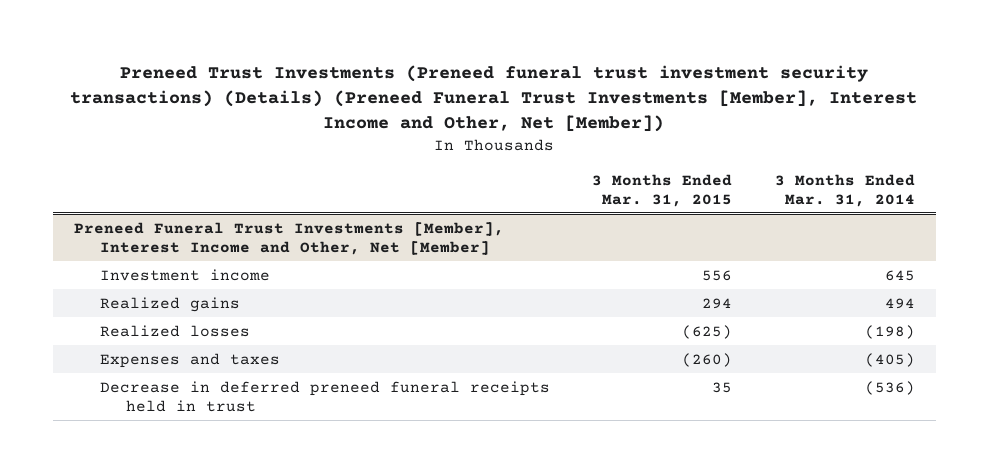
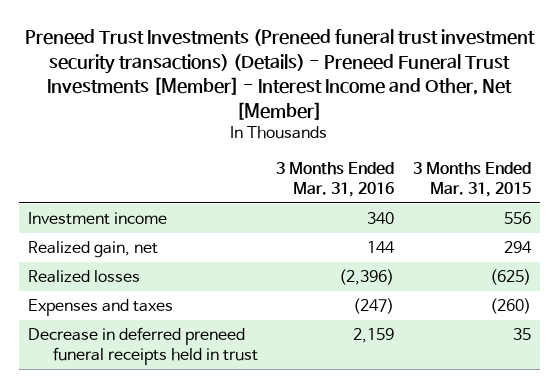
- Preneed Trust Investments (Preneed funeral trust investment security transactions) (Details) (Preneed Funeral Trust Investments [Member], Interest Income and Other, Net [Member])
+ Preneed Trust Investments (Preneed funeral trust investment security transactions) (Details) - Preneed Funeral Trust Investments [Member] - Interest Income and Other, Net [Member]
- | 3 Months Ended Mar. 31, 2015 | 3 Months Ended Mar. 31, 2014
+ | 3 Months Ended Mar. 31, 2016 | 3 Months Ended Mar. 31, 2015
- Preneed Funeral Trust Investments [Member], Interest Income and Other, Net [Member]
- Realized gains | 294 | 494
+ Realized gain, net | 144 | 294

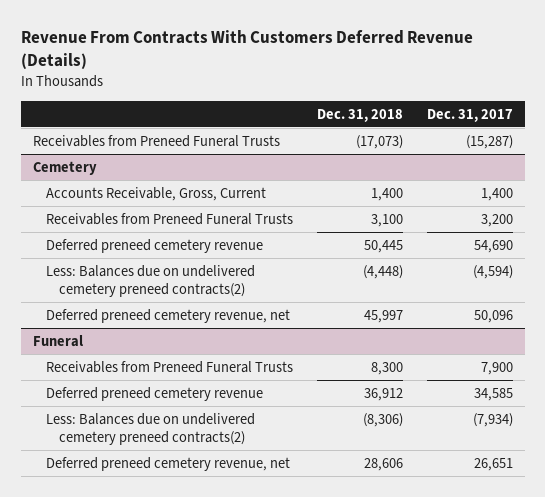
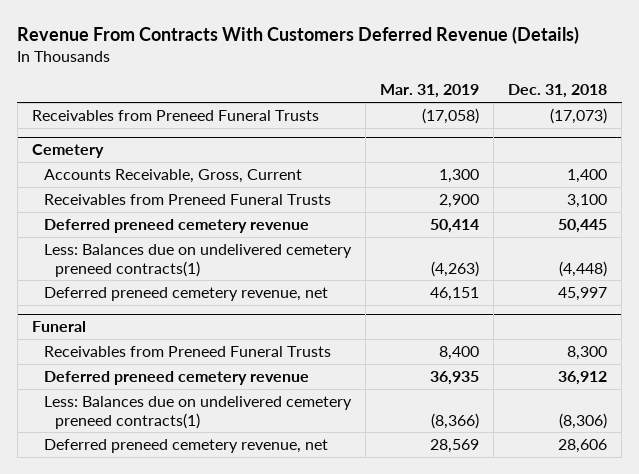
- | Dec. 31, 2018 | Dec. 31, 2017
+ | Mar. 31, 2019 | Dec. 31, 2018
@ Cemetery
- Less: Balances due on undelivered cemetery preneed contracts(2) | (4,448) | (4,594)
+ Less: Balances due on undelivered cemetery preneed contracts(1) | (4,263) | (4,448)
@ Funeral
- Less: Balances due on undelivered cemetery preneed contracts(2) | (8,306) | (7,934)
+ Less: Balances due on undelivered cemetery preneed contracts(1) | (8,366) | (8,306)

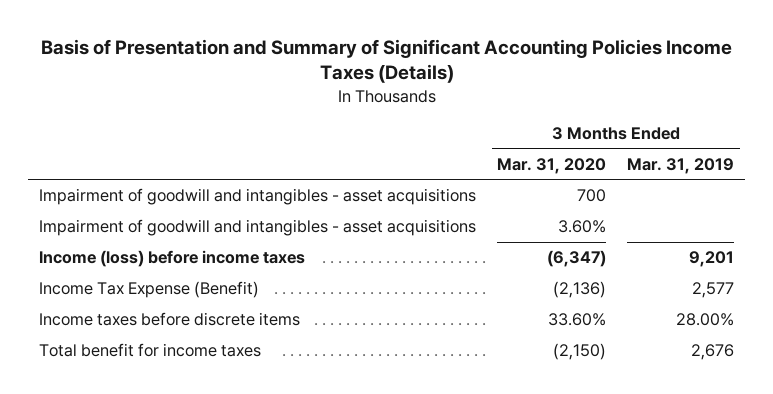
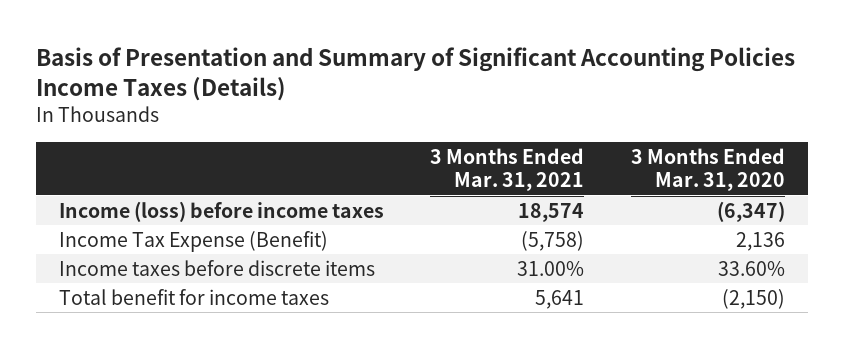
- | 3 Months Ended Mar. 31, 2020 | 3 Months Ended Mar. 31, 2019
+ | 3 Months Ended Mar. 31, 2021 | 3 Months Ended Mar. 31, 2020
- Impairment of goodwill and intangibles - asset acquisitions | 700 |
- Impairment of goodwill and intangibles - asset acquisitions | 3.60% |
- Income Tax Expense (Benefit) | (2,136) | 2,577
+ Income Tax Expense (Benefit) | (5,758) | 2,136

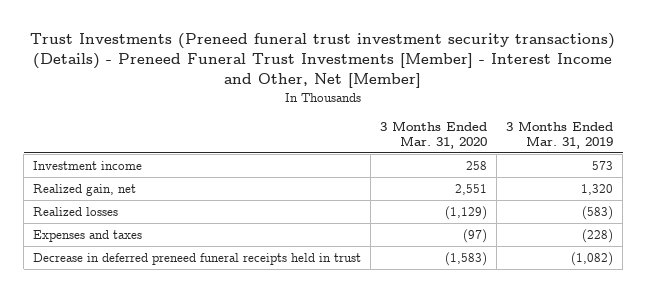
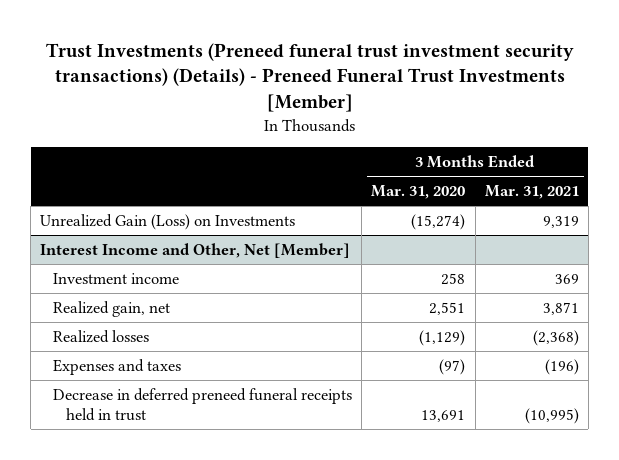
- Trust Investments (Preneed funeral trust investment security transactions) (Details) - Preneed Funeral Trust Investments [Member] - Interest Income and Other, Net [Member]
+ Trust Investments (Preneed funeral trust investment security transactions) (Details) - Preneed Funeral Trust Investments [Member]
- | 3 Months Ended Mar. 31, 2020 | 3 Months Ended Mar. 31, 2019
+ | 3 Months Ended Mar. 31, 2020 | 3 Months Ended Mar. 31, 2021
+ Unrealized Gain (Loss) on Investments | (15,274) | 9,319
+ Interest Income and Other, Net [Member]
- Decrease in deferred preneed funeral receipts held in trust | (1,583) | (1,082)
+ Decrease in deferred preneed funeral receipts held in trust | 13,691 | (10,995)

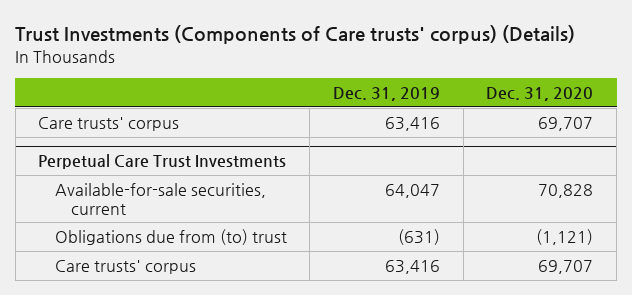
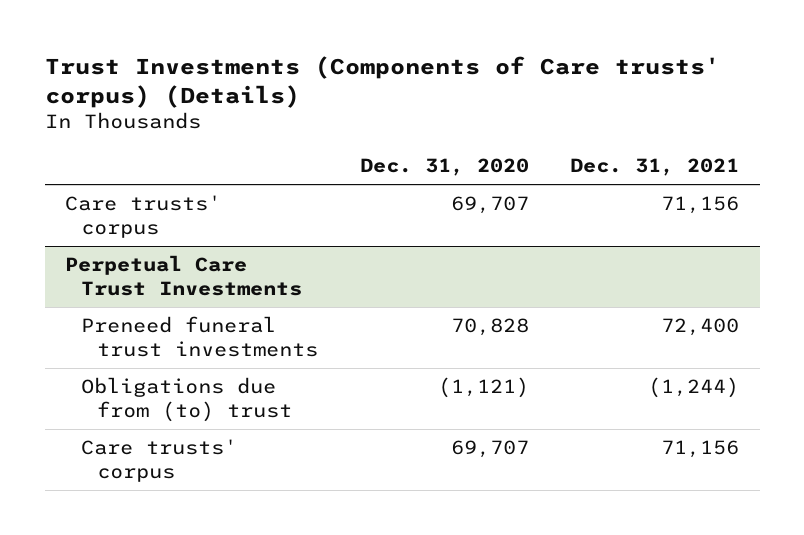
- | Dec. 31, 2019 | Dec. 31, 2020
+ | Dec. 31, 2020 | Dec. 31, 2021
@ Perpetual Care Trust Investments
- Available-for-sale securities, current | 64,047 | 70,828
+ Preneed funeral trust investments | 70,828 | 72,400

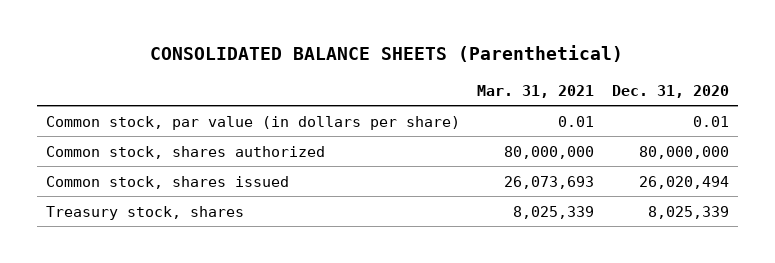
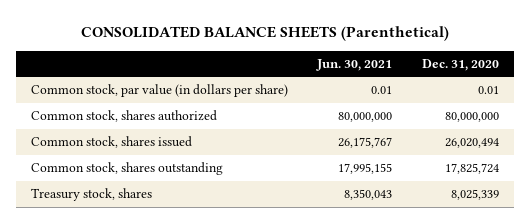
- | Mar. 31, 2021 | Dec. 31, 2020
+ | Jun. 30, 2021 | Dec. 31, 2020
+ Common stock, shares outstanding | 17,995,155 | 17,825,724

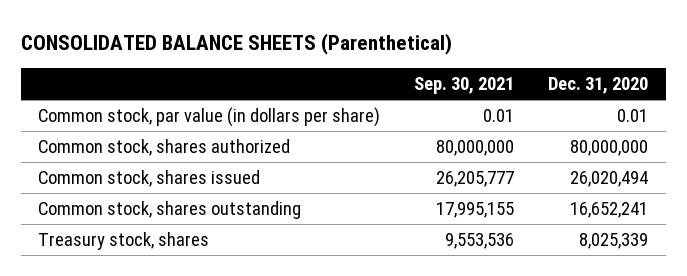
- | Jun. 30, 2021 | Dec. 31, 2020
+ | Sep. 30, 2021 | Dec. 31, 2020
- Common stock, shares outstanding | 17,995,155 | 17,825,724
+ Common stock, shares outstanding | 17,995,155 | 16,652,241

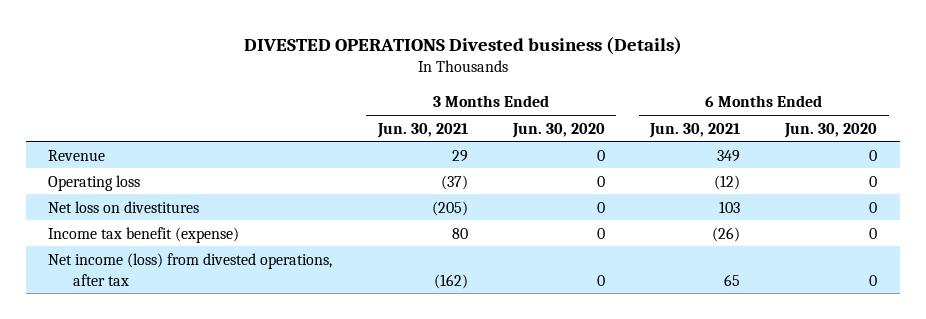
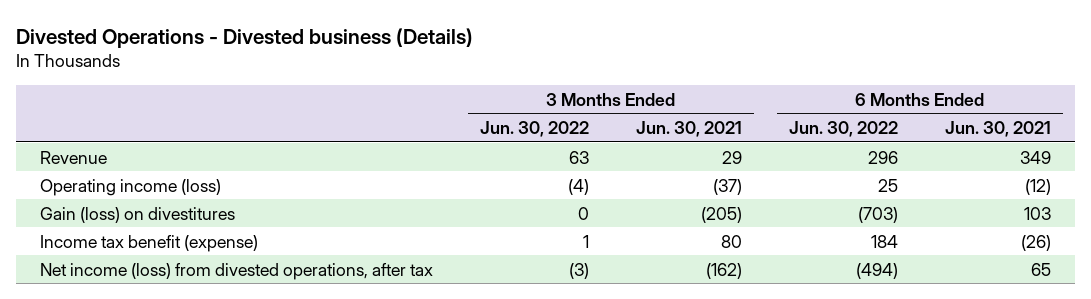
- DIVESTED OPERATIONS Divested business (Details)
+ Divested Operations - Divested business (Details)
- | 3 Months Ended Jun. 30, 2021 | 3 Months Ended Jun. 30, 2020 | 6 Months Ended Jun. 30, 2021 | 6 Months Ended Jun. 30, 2020
+ | 3 Months Ended Jun. 30, 2022 | 3 Months Ended Jun. 30, 2021 | 6 Months Ended Jun. 30, 2022 | 6 Months Ended Jun. 30, 2021
- Operating loss | (37) | 0 | (12) | 0
- Net loss on divestitures | (205) | 0 | 103 | 0
+ Operating income (loss) | (4) | (37) | 25 | (12)
+ Gain (loss) on divestitures | 0 | (205) | (703) | 103

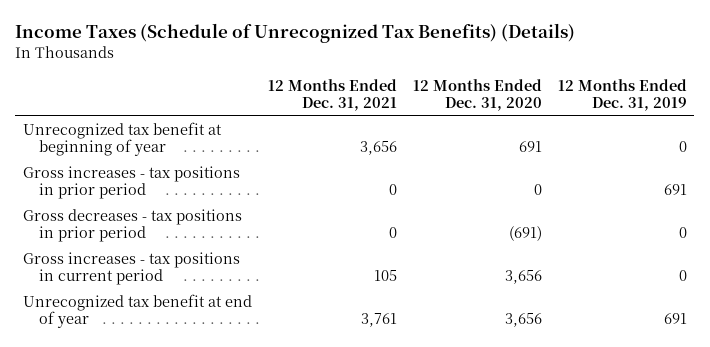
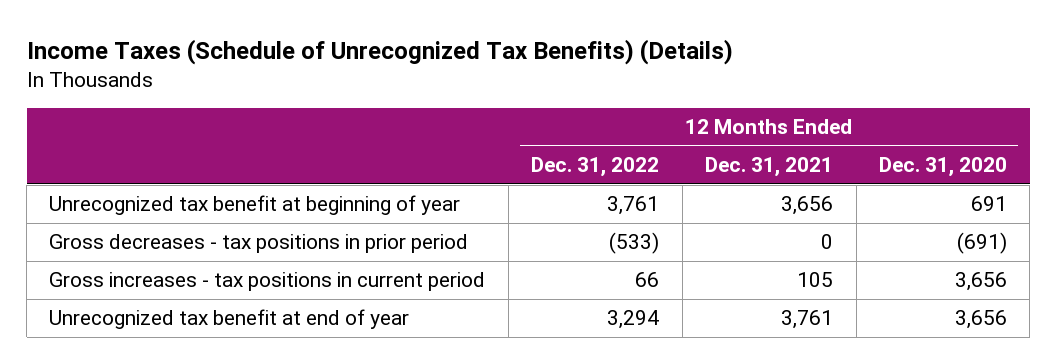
- | 12 Months Ended Dec. 31, 2021 | 12 Months Ended Dec. 31, 2020 | 12 Months Ended Dec. 31, 2019
+ | 12 Months Ended Dec. 31, 2022 | 12 Months Ended Dec. 31, 2021 | 12 Months Ended Dec. 31, 2020
- Gross increases - tax positions in prior period | 0 | 0 | 691

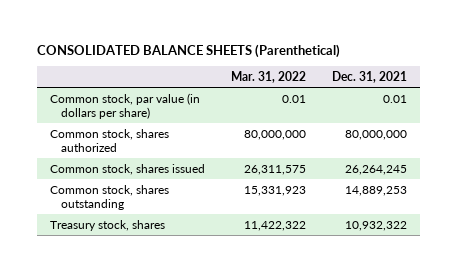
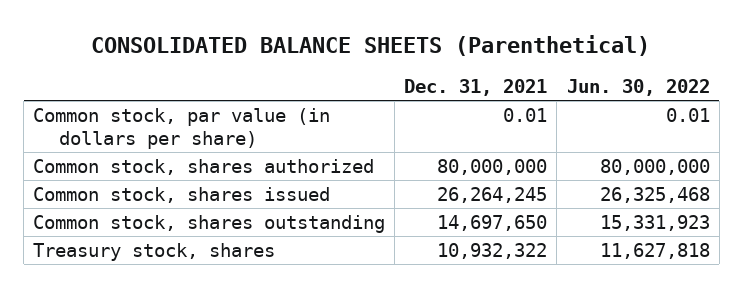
- | Mar. 31, 2022 | Dec. 31, 2021
+ | Dec. 31, 2021 | Jun. 30, 2022
- Common stock, shares outstanding | 15,331,923 | 14,889,253
+ Common stock, shares outstanding | 14,697,650 | 15,331,923

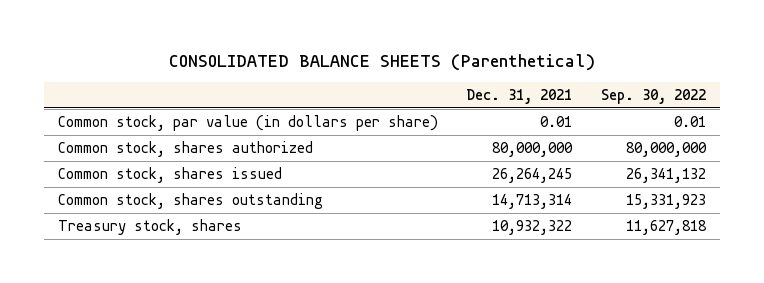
- | Dec. 31, 2021 | Jun. 30, 2022
+ | Dec. 31, 2021 | Sep. 30, 2022
- Common stock, shares outstanding | 14,697,650 | 15,331,923
+ Common stock, shares outstanding | 14,713,314 | 15,331,923

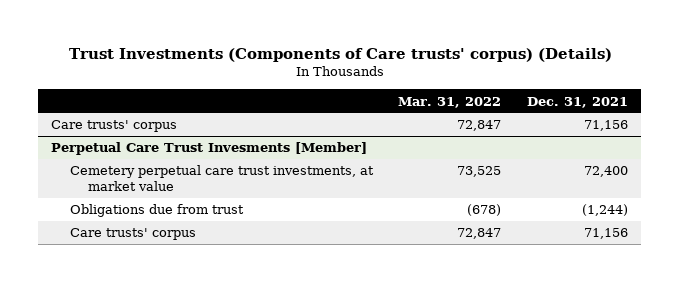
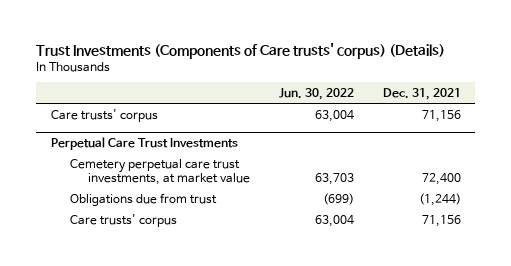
- | Mar. 31, 2022 | Dec. 31, 2021
+ | Jun. 30, 2022 | Dec. 31, 2021
- Perpetual Care Trust Invesments [Member]
+ Perpetual Care Trust Investments

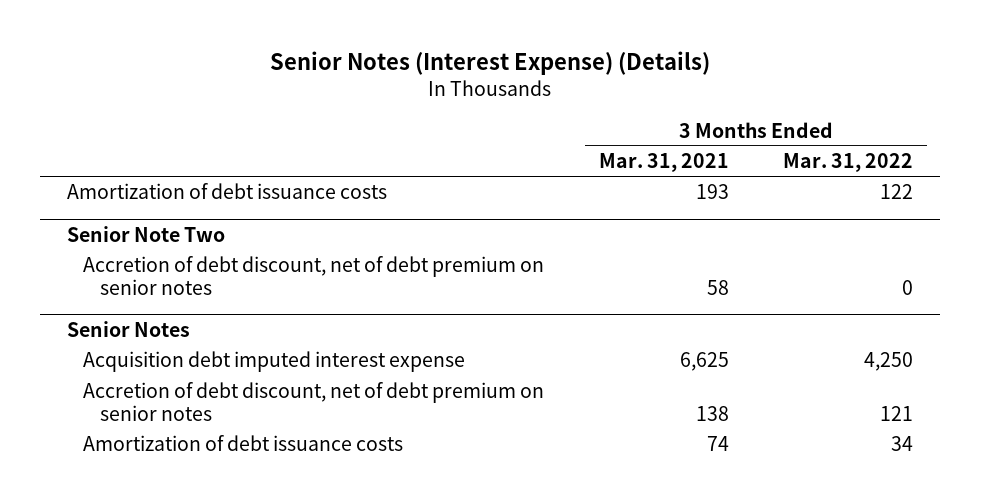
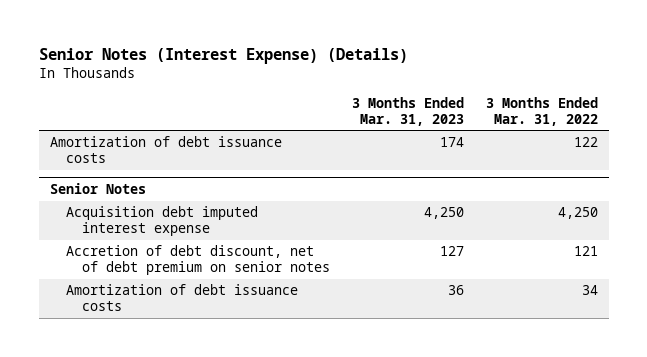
- | 3 Months Ended Mar. 31, 2021 | 3 Months Ended Mar. 31, 2022
+ | 3 Months Ended Mar. 31, 2023 | 3 Months Ended Mar. 31, 2022
- Senior Note Two
- Accretion of debt discount, net of debt premium on senior notes | 58 | 0

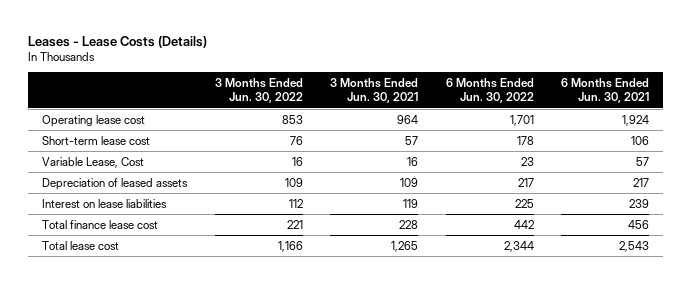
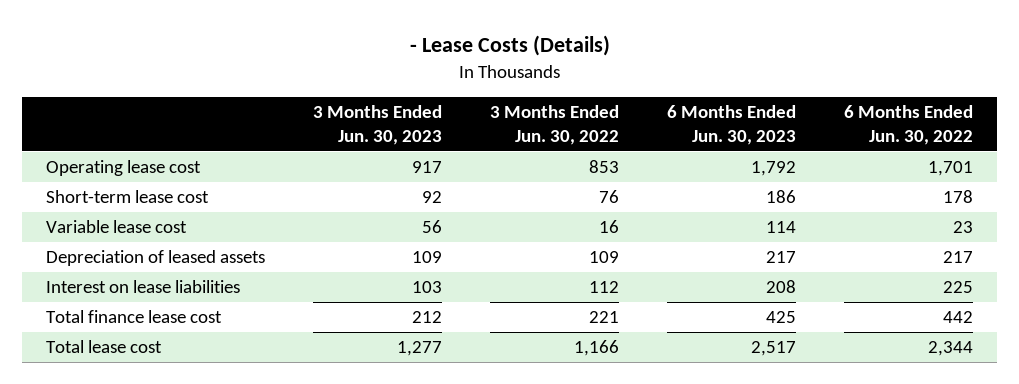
- Leases - Lease Costs (Details)
+ - Lease Costs (Details)
- | 3 Months Ended Jun. 30, 2022 | 3 Months Ended Jun. 30, 2021 | 6 Months Ended Jun. 30, 2022 | 6 Months Ended Jun. 30, 2021
+ | 3 Months Ended Jun. 30, 2023 | 3 Months Ended Jun. 30, 2022 | 6 Months Ended Jun. 30, 2023 | 6 Months Ended Jun. 30, 2022
- Variable Lease, Cost | 16 | 16 | 23 | 57
+ Variable lease cost | 56 | 16 | 114 | 23

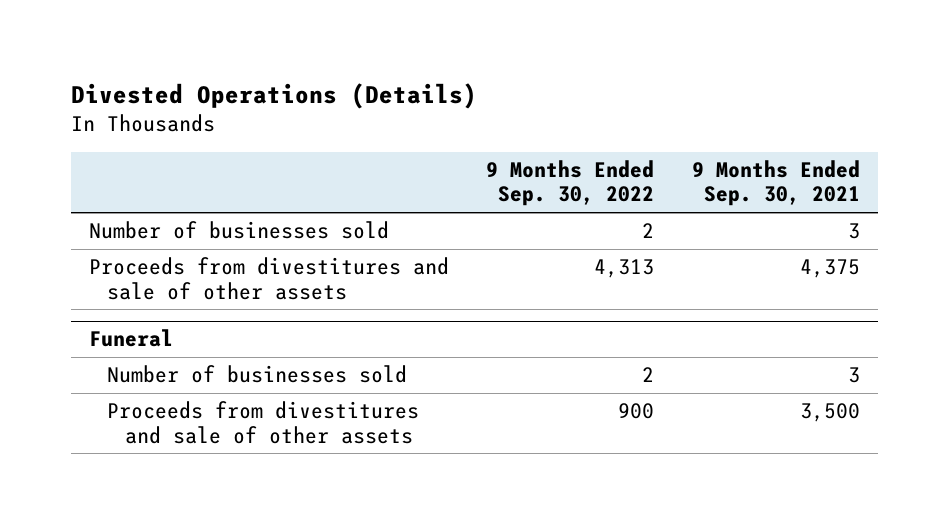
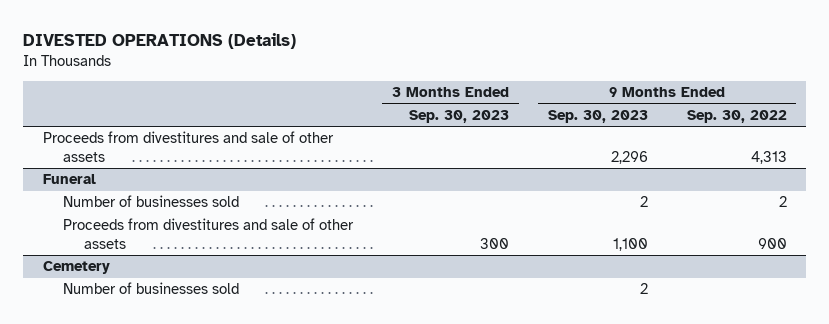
- Divested Operations (Details)
+ DIVESTED OPERATIONS (Details)
- | 9 Months Ended Sep. 30, 2022 | 9 Months Ended Sep. 30, 2021
+ | 3 Months Ended Sep. 30, 2023 | 9 Months Ended Sep. 30, 2023 | 9 Months Ended Sep. 30, 2022
- Number of businesses sold | 2 | 3
+ Cemetery
+ Number of businesses sold | | 2 |

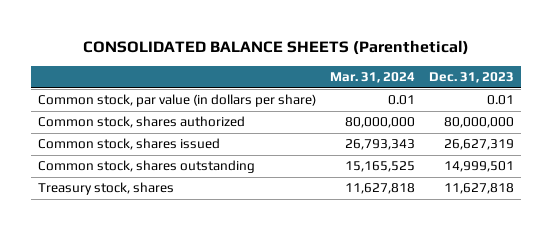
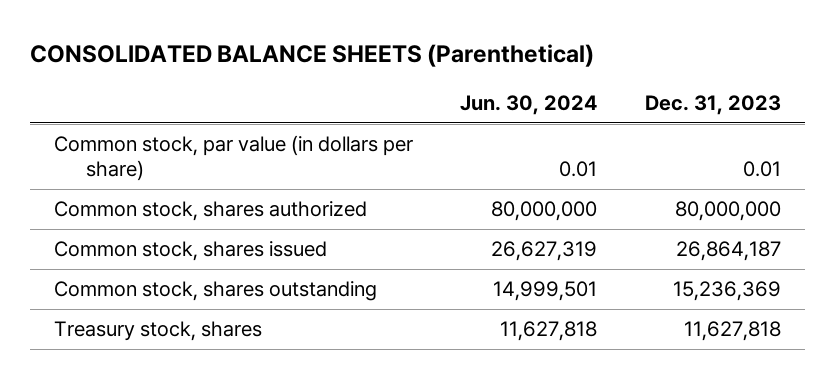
- | Mar. 31, 2024 | Dec. 31, 2023
+ | Jun. 30, 2024 | Dec. 31, 2023
- Common stock, shares issued | 26,793,343 | 26,627,319
- Common stock, shares outstanding | 15,165,525 | 14,999,501
+ Common stock, shares issued | 26,627,319 | 26,864,187
+ Common stock, shares outstanding | 14,999,501 | 15,236,369

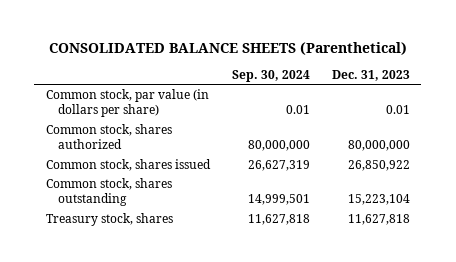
- | Jun. 30, 2024 | Dec. 31, 2023
+ | Sep. 30, 2024 | Dec. 31, 2023
- Common stock, shares issued | 26,627,319 | 26,864,187
- Common stock, shares outstanding | 14,999,501 | 15,236,369
+ Common stock, shares issued | 26,627,319 | 26,850,922
+ Common stock, shares outstanding | 14,999,501 | 15,223,104

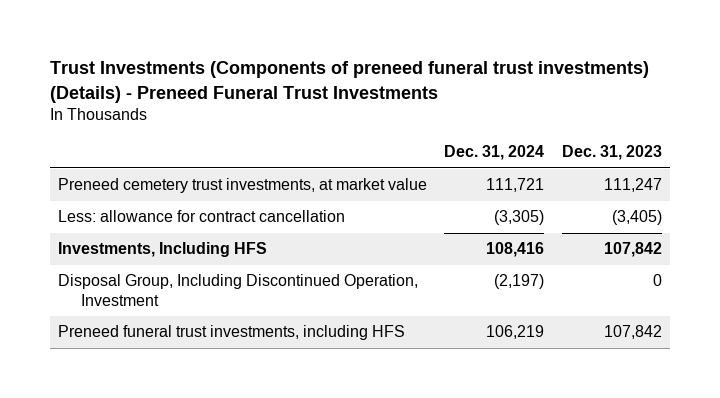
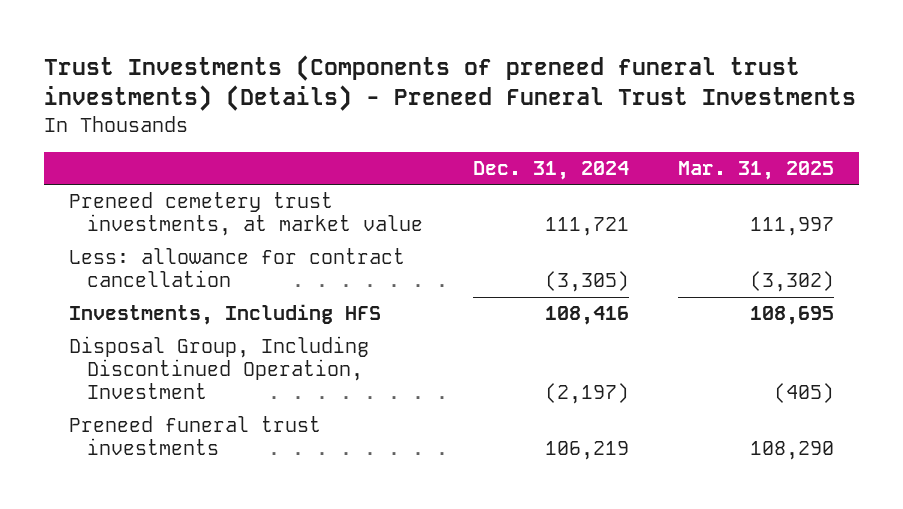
- | Dec. 31, 2024 | Dec. 31, 2023
+ | Dec. 31, 2024 | Mar. 31, 2025
- Preneed funeral trust investments, including HFS | 106,219 | 107,842
+ Preneed funeral trust investments | 106,219 | 108,290

